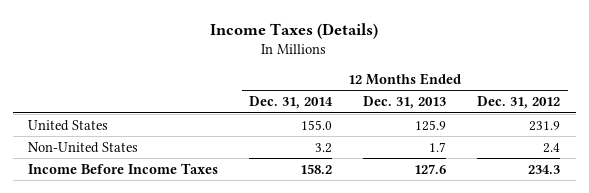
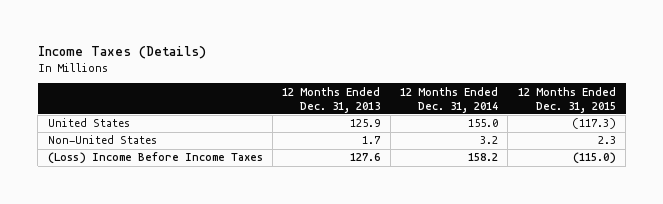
- | 12 Months Ended Dec. 31, 2014 | 12 Months Ended Dec. 31, 2013 | 12 Months Ended Dec. 31, 2012
+ | 12 Months Ended Dec. 31, 2013 | 12 Months Ended Dec. 31, 2014 | 12 Months Ended Dec. 31, 2015
- Income Before Income Taxes | 158.2 | 127.6 | 234.3
+ (Loss) Income Before Income Taxes | 127.6 | 158.2 | (115.0)

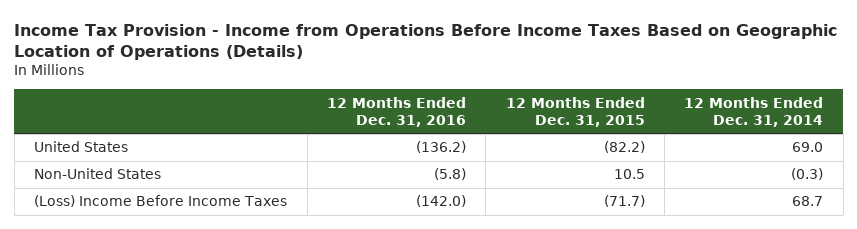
- Income Taxes (Details)
+ Income Tax Provision - Income from Operations Before Income Taxes Based on Geographic Location of Operations (Details)
- | 12 Months Ended Dec. 31, 2013 | 12 Months Ended Dec. 31, 2014 | 12 Months Ended Dec. 31, 2015
+ | 12 Months Ended Dec. 31, 2016 | 12 Months Ended Dec. 31, 2015 | 12 Months Ended Dec. 31, 2014
- United States | 125.9 | 155.0 | (117.3)
- Non-United States | 1.7 | 3.2 | 2.3
- (Loss) Income Before Income Taxes | 127.6 | 158.2 | (115.0)
+ United States | (136.2) | (82.2) | 69.0
+ Non-United States | (5.8) | 10.5 | (0.3)
+ (Loss) Income Before Income Taxes | (142.0) | (71.7) | 68.7

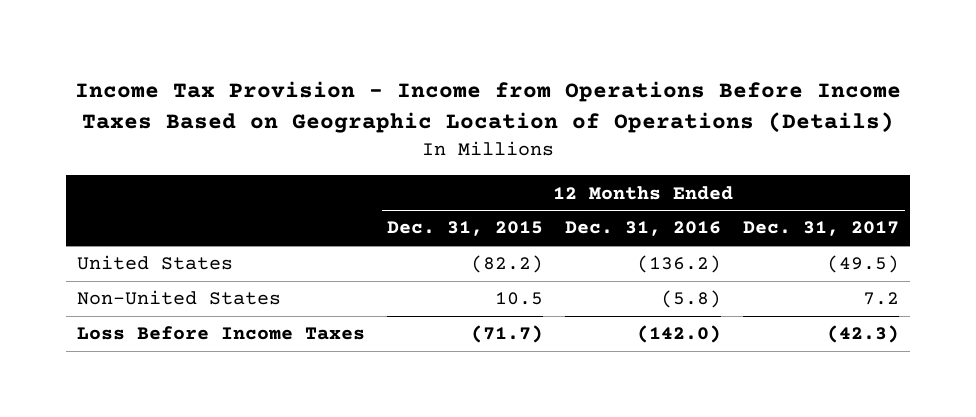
- | 12 Months Ended Dec. 31, 2016 | 12 Months Ended Dec. 31, 2015 | 12 Months Ended Dec. 31, 2014
+ | 12 Months Ended Dec. 31, 2015 | 12 Months Ended Dec. 31, 2016 | 12 Months Ended Dec. 31, 2017
- (Loss) Income Before Income Taxes | (142.0) | (71.7) | 68.7
+ Loss Before Income Taxes | (71.7) | (142.0) | (42.3)

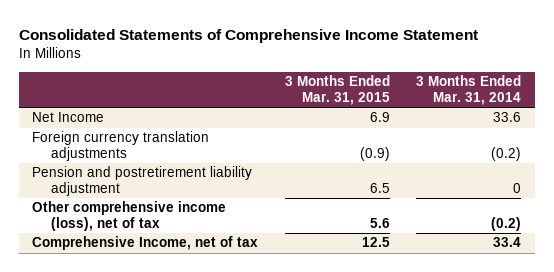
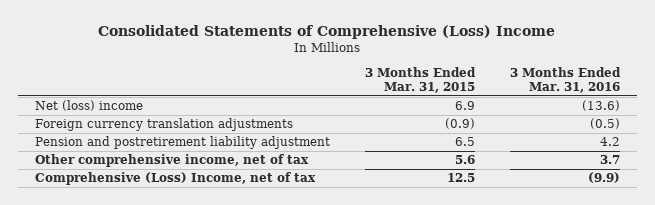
- Consolidated Statements of Comprehensive Income Statement
+ Consolidated Statements of Comprehensive (Loss) Income
- | 3 Months Ended Mar. 31, 2015 | 3 Months Ended Mar. 31, 2014
+ | 3 Months Ended Mar. 31, 2015 | 3 Months Ended Mar. 31, 2016
- Net Income | 6.9 | 33.6
+ Net (loss) income | 6.9 | (13.6)
- Other comprehensive income (loss), net of tax | 5.6 | (0.2)
- Comprehensive Income, net of tax | 12.5 | 33.4
+ Other comprehensive income, net of tax | 5.6 | 3.7
+ Comprehensive (Loss) Income, net of tax | 12.5 | (9.9)

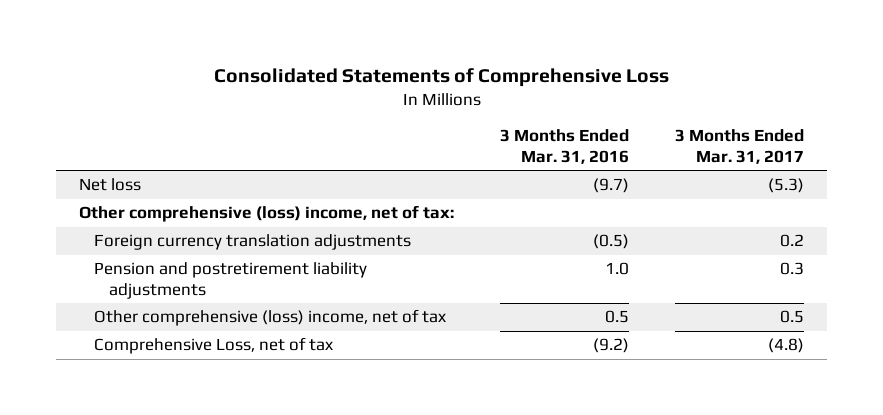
- Consolidated Statements of Comprehensive (Loss) Income
+ Consolidated Statements of Comprehensive Loss
- | 3 Months Ended Mar. 31, 2015 | 3 Months Ended Mar. 31, 2016
+ | 3 Months Ended Mar. 31, 2016 | 3 Months Ended Mar. 31, 2017
- Net (loss) income | 6.9 | (13.6)
+ Net loss | (9.7) | (5.3)
+ Other comprehensive (loss) income, net of tax:
- Pension and postretirement liability adjustment | 6.5 | 4.2
- Other comprehensive income, net of tax | 5.6 | 3.7
- Comprehensive (Loss) Income, net of tax | 12.5 | (9.9)
+ Pension and postretirement liability adjustments | 1.0 | 0.3
+ Other comprehensive (loss) income, net of tax | 0.5 | 0.5
+ Comprehensive Loss, net of tax | (9.2) | (4.8)

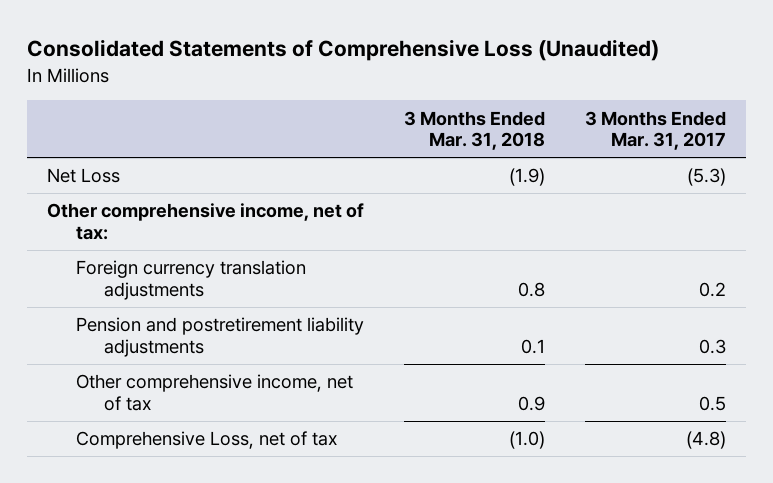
- Consolidated Statements of Comprehensive Loss
+ Consolidated Statements of Comprehensive Loss (Unaudited)
- | 3 Months Ended Mar. 31, 2016 | 3 Months Ended Mar. 31, 2017
+ | 3 Months Ended Mar. 31, 2018 | 3 Months Ended Mar. 31, 2017
- Net loss | (9.7) | (5.3)
- Other comprehensive (loss) income, net of tax:
+ Net Loss | (1.9) | (5.3)
+ Other comprehensive income, net of tax:
- Other comprehensive (loss) income, net of tax | 0.5 | 0.5
+ Other comprehensive income, net of tax | 0.9 | 0.5

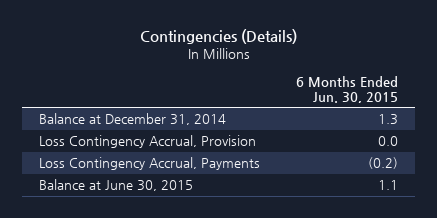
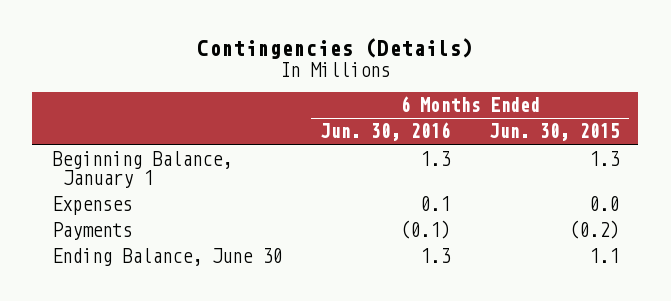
- | 6 Months Ended Jun. 30, 2015
+ | 6 Months Ended Jun. 30, 2016 | 6 Months Ended Jun. 30, 2015
- Balance at December 31, 2014 | 1.3
- Loss Contingency Accrual, Provision | 0.0
- Loss Contingency Accrual, Payments | (0.2)
- Balance at June 30, 2015 | 1.1
+ Beginning Balance, January 1 | 1.3 | 1.3
+ Expenses | 0.1 | 0.0
+ Payments | (0.1) | (0.2)
+ Ending Balance, June 30 | 1.3 | 1.1

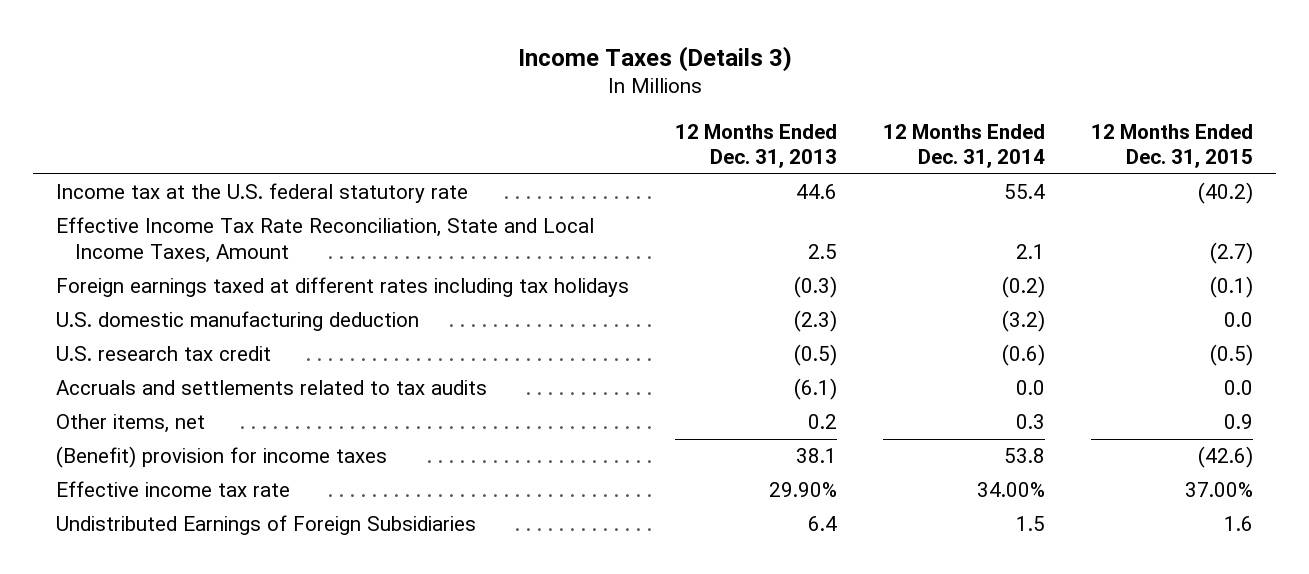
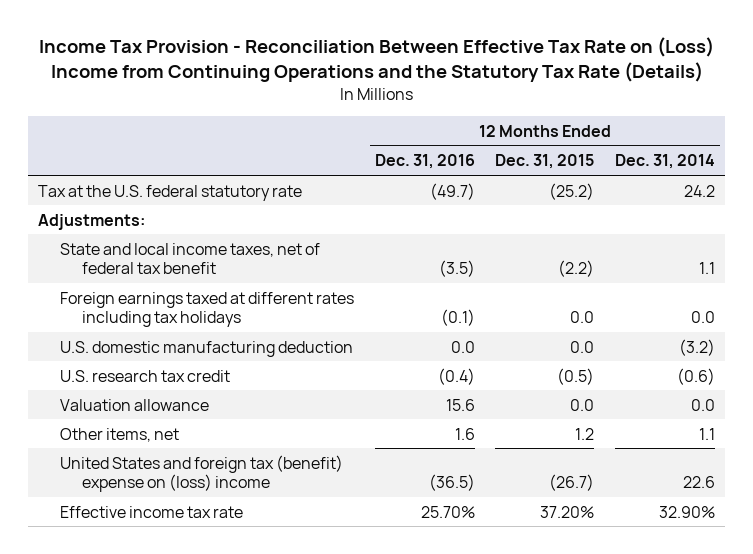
- Income Taxes (Details 3)
+ Income Tax Provision - Reconciliation Between Effective Tax Rate on (Loss) Income from Continuing Operations and the Statutory Tax Rate (Details)
- | 12 Months Ended Dec. 31, 2013 | 12 Months Ended Dec. 31, 2014 | 12 Months Ended Dec. 31, 2015
+ | 12 Months Ended Dec. 31, 2016 | 12 Months Ended Dec. 31, 2015 | 12 Months Ended Dec. 31, 2014
- Income tax at the U.S. federal statutory rate | 44.6 | 55.4 | (40.2)
- Effective Income Tax Rate Reconciliation, State and Local Income Taxes, Amount | 2.5 | 2.1 | (2.7)
- Foreign earnings taxed at different rates including tax holidays | (0.3) | (0.2) | (0.1)
+ Tax at the U.S. federal statutory rate | (49.7) | (25.2) | 24.2
+ Adjustments:
+ State and local income taxes, net of federal tax benefit | (3.5) | (2.2) | 1.1
+ Foreign earnings taxed at different rates including tax holidays | (0.1) | 0.0 | 0.0
- Accruals and settlements related to tax audits | (6.1) | 0.0 | 0.0
- Other items, net | 0.2 | 0.3 | 0.9
- (Benefit) provision for income taxes | 38.1 | 53.8 | (42.6)
- Effective income tax rate | 29.90% | 34.00% | 37.00%
- Undistributed Earnings of Foreign Subsidiaries | 6.4 | 1.5 | 1.6
+ Valuation allowance | 15.6 | 0.0 | 0.0
+ Other items, net | 1.6 | 1.2 | 1.1
+ United States and foreign tax (benefit) expense on (loss) income | (36.5) | (26.7) | 22.6
+ Effective income tax rate | 25.70% | 37.20% | 32.90%

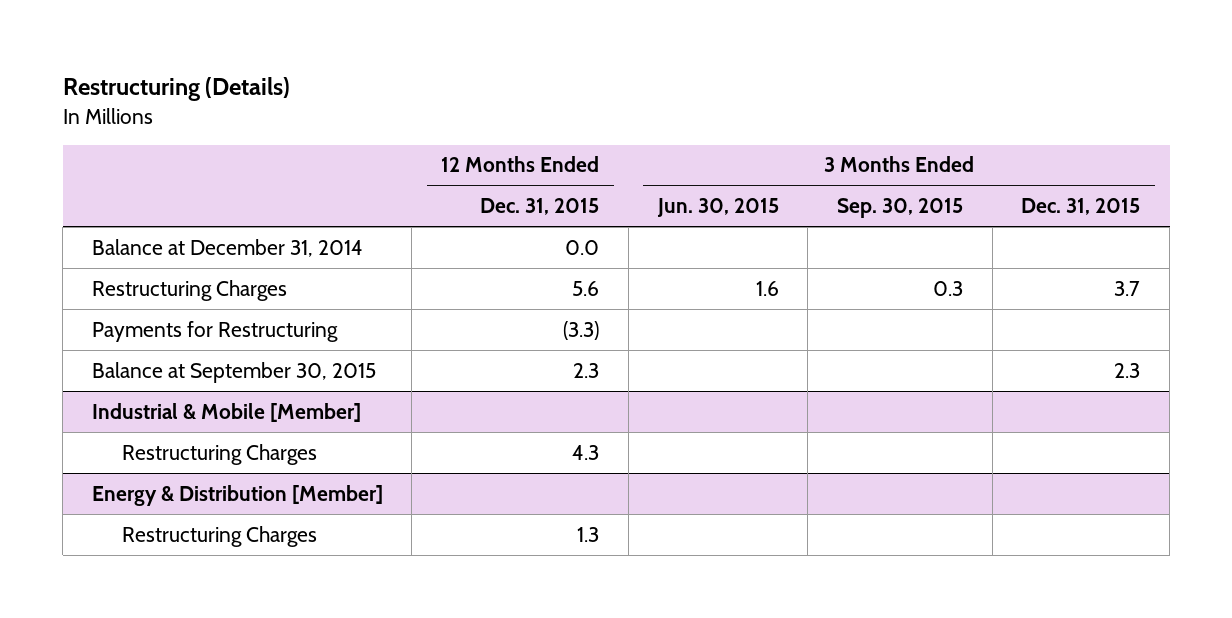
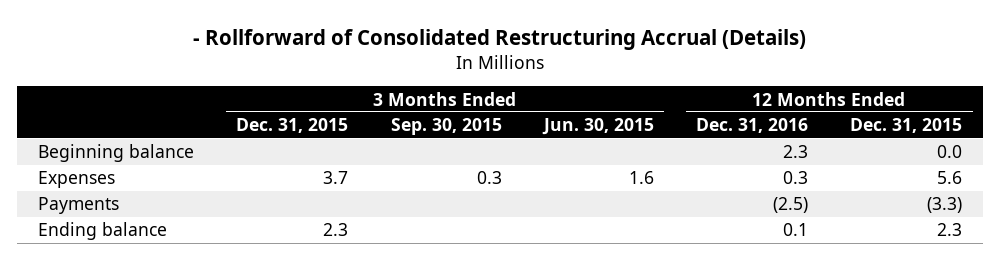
- Restructuring (Details)
+ - Rollforward of Consolidated Restructuring Accrual (Details)
- | 12 Months Ended Dec. 31, 2015 | 3 Months Ended Jun. 30, 2015 | 3 Months Ended Sep. 30, 2015 | 3 Months Ended Dec. 31, 2015
+ | 3 Months Ended Dec. 31, 2015 | 3 Months Ended Sep. 30, 2015 | 3 Months Ended Jun. 30, 2015 | 12 Months Ended Dec. 31, 2016 | 12 Months Ended Dec. 31, 2015
- Balance at December 31, 2014 | 0.0 | | |
- Restructuring Charges | 5.6 | 1.6 | 0.3 | 3.7
- Payments for Restructuring | (3.3) | | |
- Balance at September 30, 2015 | 2.3 | | | 2.3
- Industrial & Mobile [Member]
- Restructuring Charges | 4.3 | | |
- Energy & Distribution [Member]
- Restructuring Charges | 1.3 | | |
+ Beginning balance | | | | 2.3 | 0.0
+ Expenses | 3.7 | 0.3 | 1.6 | 0.3 | 5.6
+ Payments | | | | (2.5) | (3.3)
+ Ending balance | 2.3 | | | 0.1 | 2.3

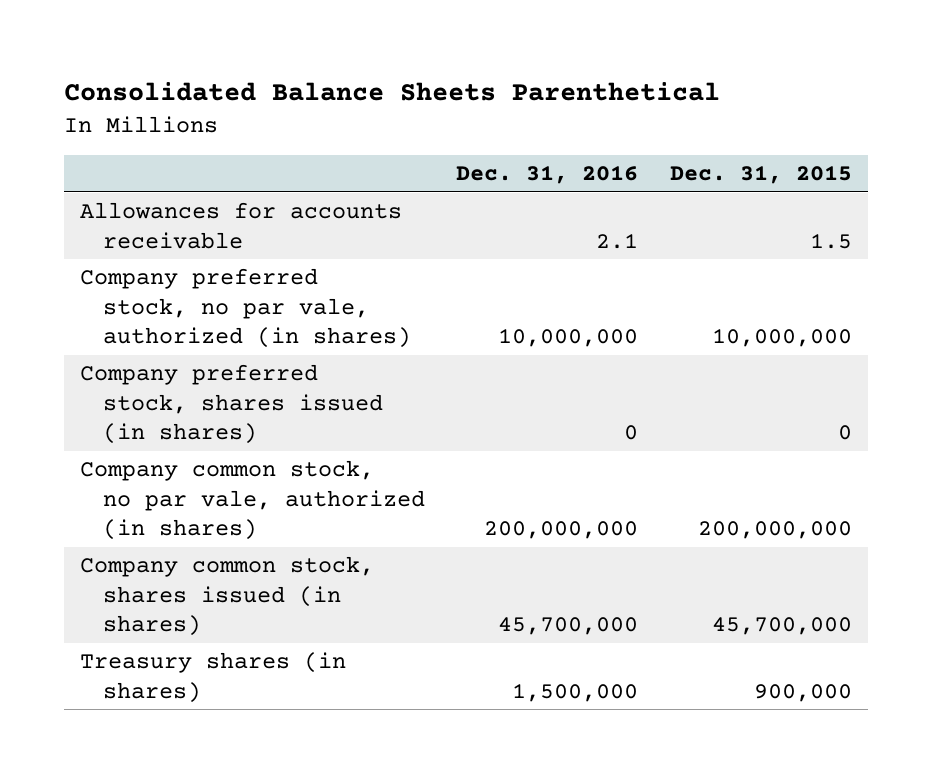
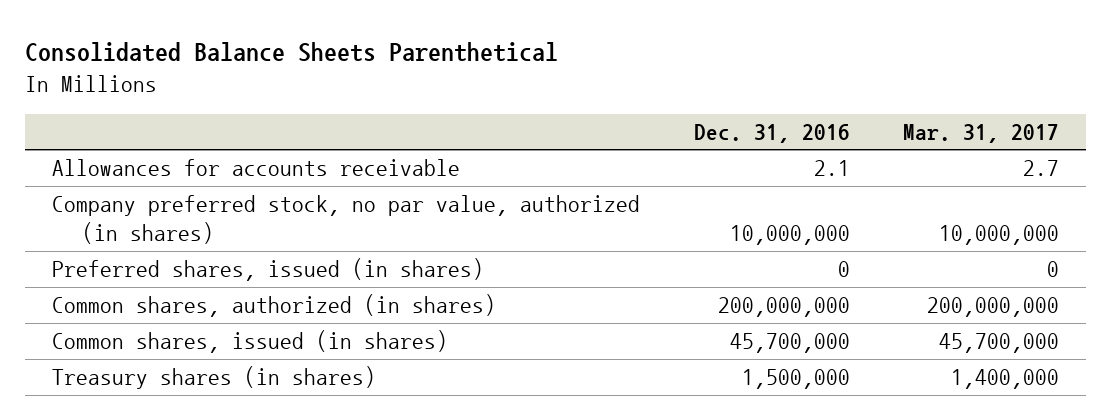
- | Dec. 31, 2016 | Dec. 31, 2015
+ | Dec. 31, 2016 | Mar. 31, 2017
- Company preferred stock, no par vale, authorized (in shares) | 10,000,000 | 10,000,000
- Company preferred stock, shares issued (in shares) | 0 | 0
- Company common stock, no par vale, authorized (in shares) | 200,000,000 | 200,000,000
- Company common stock, shares issued (in shares) | 45,700,000 | 45,700,000
+ Company preferred stock, no par value, authorized (in shares) | 10,000,000 | 10,000,000
+ Preferred shares, issued (in shares) | 0 | 0
+ Common shares, authorized (in shares) | 200,000,000 | 200,000,000
+ Common shares, issued (in shares) | 45,700,000 | 45,700,000

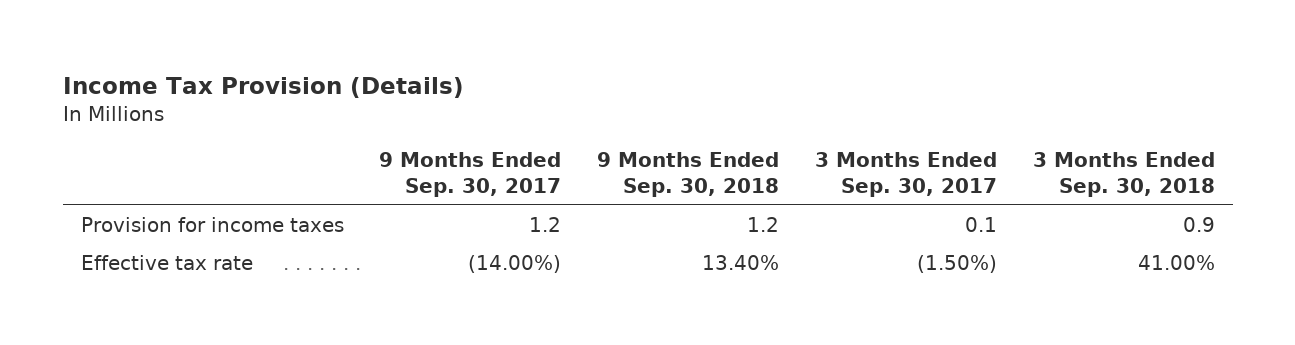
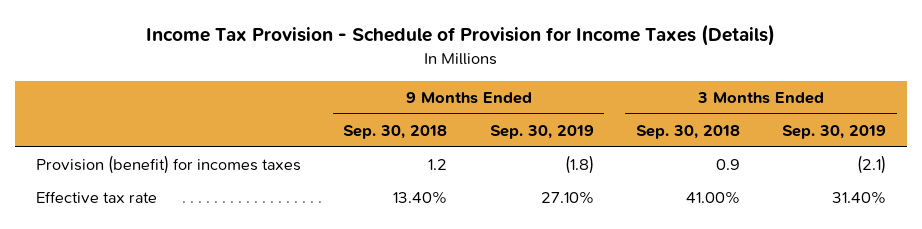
- Income Tax Provision (Details)
+ Income Tax Provision - Schedule of Provision for Income Taxes (Details)
- | 9 Months Ended Sep. 30, 2017 | 9 Months Ended Sep. 30, 2018 | 3 Months Ended Sep. 30, 2017 | 3 Months Ended Sep. 30, 2018
+ | 9 Months Ended Sep. 30, 2018 | 9 Months Ended Sep. 30, 2019 | 3 Months Ended Sep. 30, 2018 | 3 Months Ended Sep. 30, 2019
- Provision for income taxes | 1.2 | 1.2 | 0.1 | 0.9
+ Provision (benefit) for incomes taxes | 1.2 | (1.8) | 0.9 | (2.1)

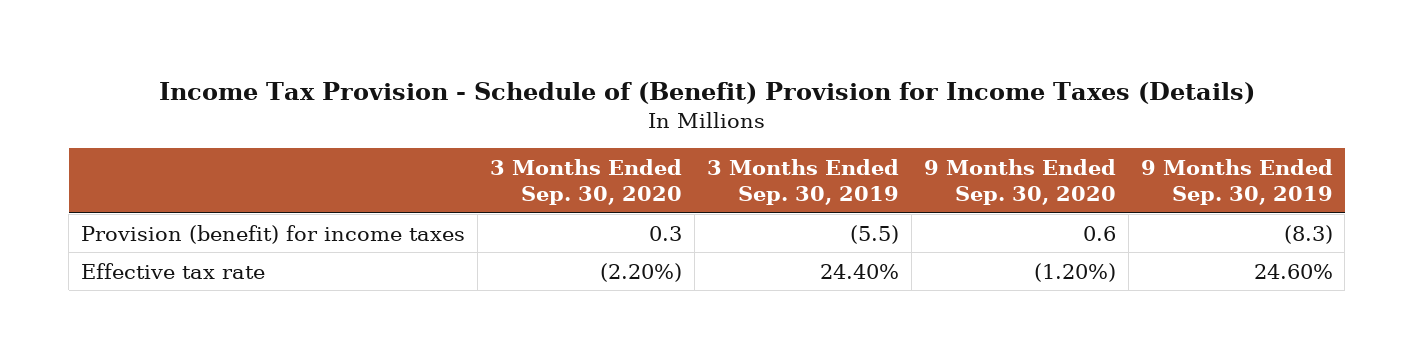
- Income Tax Provision - Schedule of Provision for Income Taxes (Details)
+ Income Tax Provision - Schedule of (Benefit) Provision for Income Taxes (Details)
- | 9 Months Ended Sep. 30, 2018 | 9 Months Ended Sep. 30, 2019 | 3 Months Ended Sep. 30, 2018 | 3 Months Ended Sep. 30, 2019
+ | 3 Months Ended Sep. 30, 2020 | 3 Months Ended Sep. 30, 2019 | 9 Months Ended Sep. 30, 2020 | 9 Months Ended Sep. 30, 2019
- Provision (benefit) for incomes taxes | 1.2 | (1.8) | 0.9 | (2.1)
- Effective tax rate | 13.40% | 27.10% | 41.00% | 31.40%
+ Provision (benefit) for income taxes | 0.3 | (5.5) | 0.6 | (8.3)
+ Effective tax rate | (2.20%) | 24.40% | (1.20%) | 24.60%

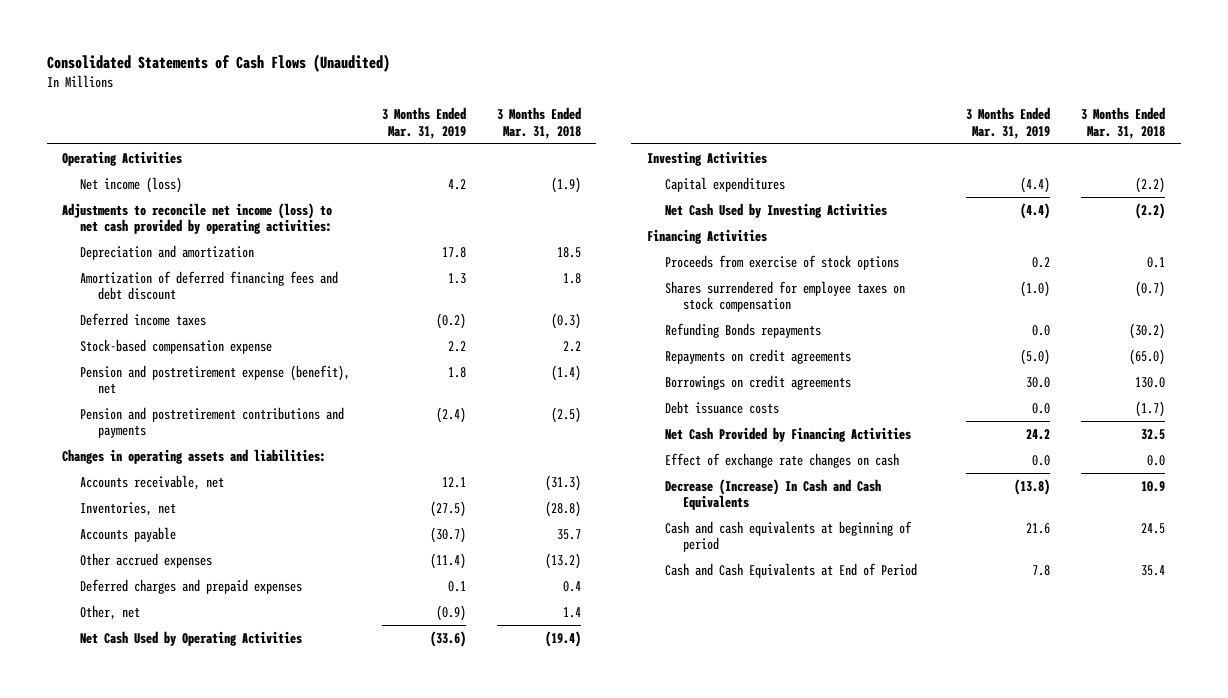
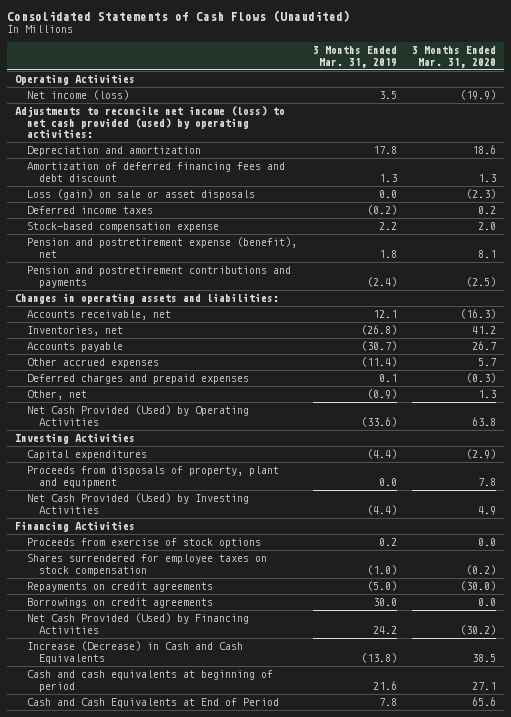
- | 3 Months Ended Mar. 31, 2019 | 3 Months Ended Mar. 31, 2018
+ | 3 Months Ended Mar. 31, 2019 | 3 Months Ended Mar. 31, 2020
- Net income (loss) | 4.2 | (1.9)
- Adjustments to reconcile net income (loss) to net cash provided by operating activities:
+ Net income (loss) | 3.5 | (19.9)
+ Adjustments to reconcile net income (loss) to net cash provided (used) by operating activities:
+ Loss (gain) on sale or asset disposals | 0.0 | (2.3)
- Inventories, net | (27.5) | (28.8)
+ Inventories, net | (26.8) | 41.2
- Net Cash Used by Operating Activities | (33.6) | (19.4)
+ Net Cash Provided (Used) by Operating Activities | (33.6) | 63.8
- Net Cash Used by Investing Activities | (4.4) | (2.2)
+ Proceeds from disposals of property, plant and equipment | 0.0 | 7.8
+ Net Cash Provided (Used) by Investing Activities | (4.4) | 4.9
- Refunding Bonds repayments | 0.0 | (30.2)
- Debt issuance costs | 0.0 | (1.7)
- Net Cash Provided by Financing Activities | 24.2 | 32.5
- Effect of exchange rate changes on cash | 0.0 | 0.0
- Decrease (Increase) In Cash and Cash Equivalents | (13.8) | 10.9
+ Net Cash Provided (Used) by Financing Activities | 24.2 | (30.2)
+ Increase (Decrease) in Cash and Cash Equivalents | (13.8) | 38.5

